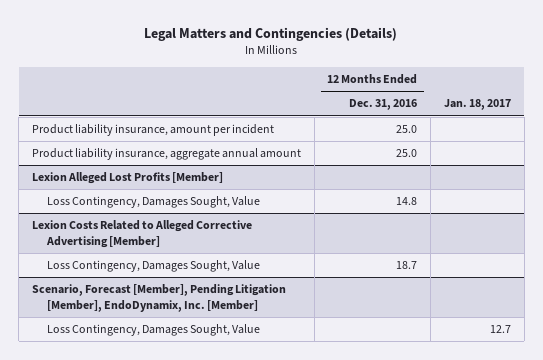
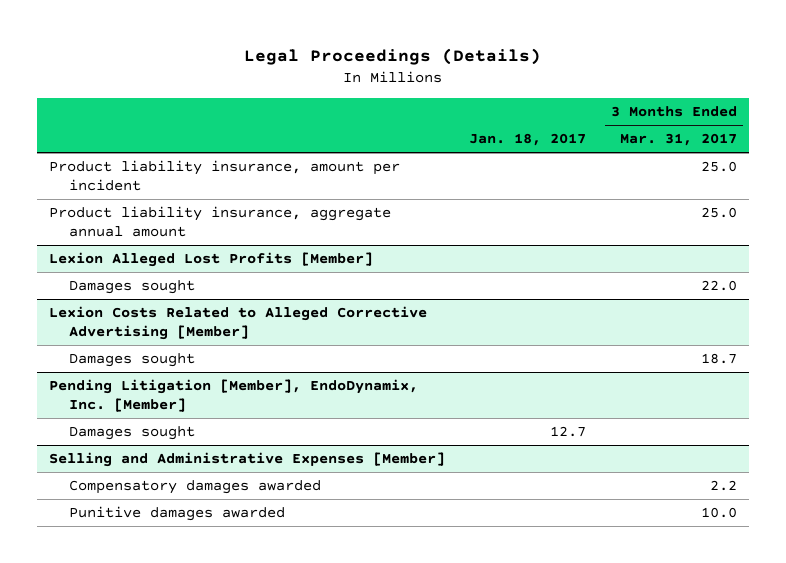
- Legal Matters and Contingencies (Details)
+ Legal Proceedings (Details)
- | 12 Months Ended Dec. 31, 2016 | Jan. 18, 2017
+ | Jan. 18, 2017 | 3 Months Ended Mar. 31, 2017
@ Lexion Alleged Lost Profits [Member]
- Loss Contingency, Damages Sought, Value | 14.8 |
+ Damages sought | | 22.0
@ Lexion Costs Related to Alleged Corrective Advertising [Member]
- Loss Contingency, Damages Sought, Value | 18.7 |
- Scenario, Forecast [Member], Pending Litigation [Member], EndoDynamix, Inc. [Member]
- Loss Contingency, Damages Sought, Value | | 12.7
@ Lexion Costs Related to Alleged Corrective Advertising [Member]
+ Damages sought | | 18.7
+ Pending Litigation [Member], EndoDynamix, Inc. [Member]
+ Damages sought | 12.7 |
+ Selling and Administrative Expenses [Member]
+ Compensatory damages awarded | | 2.2
+ Punitive damages awarded | | 10.0

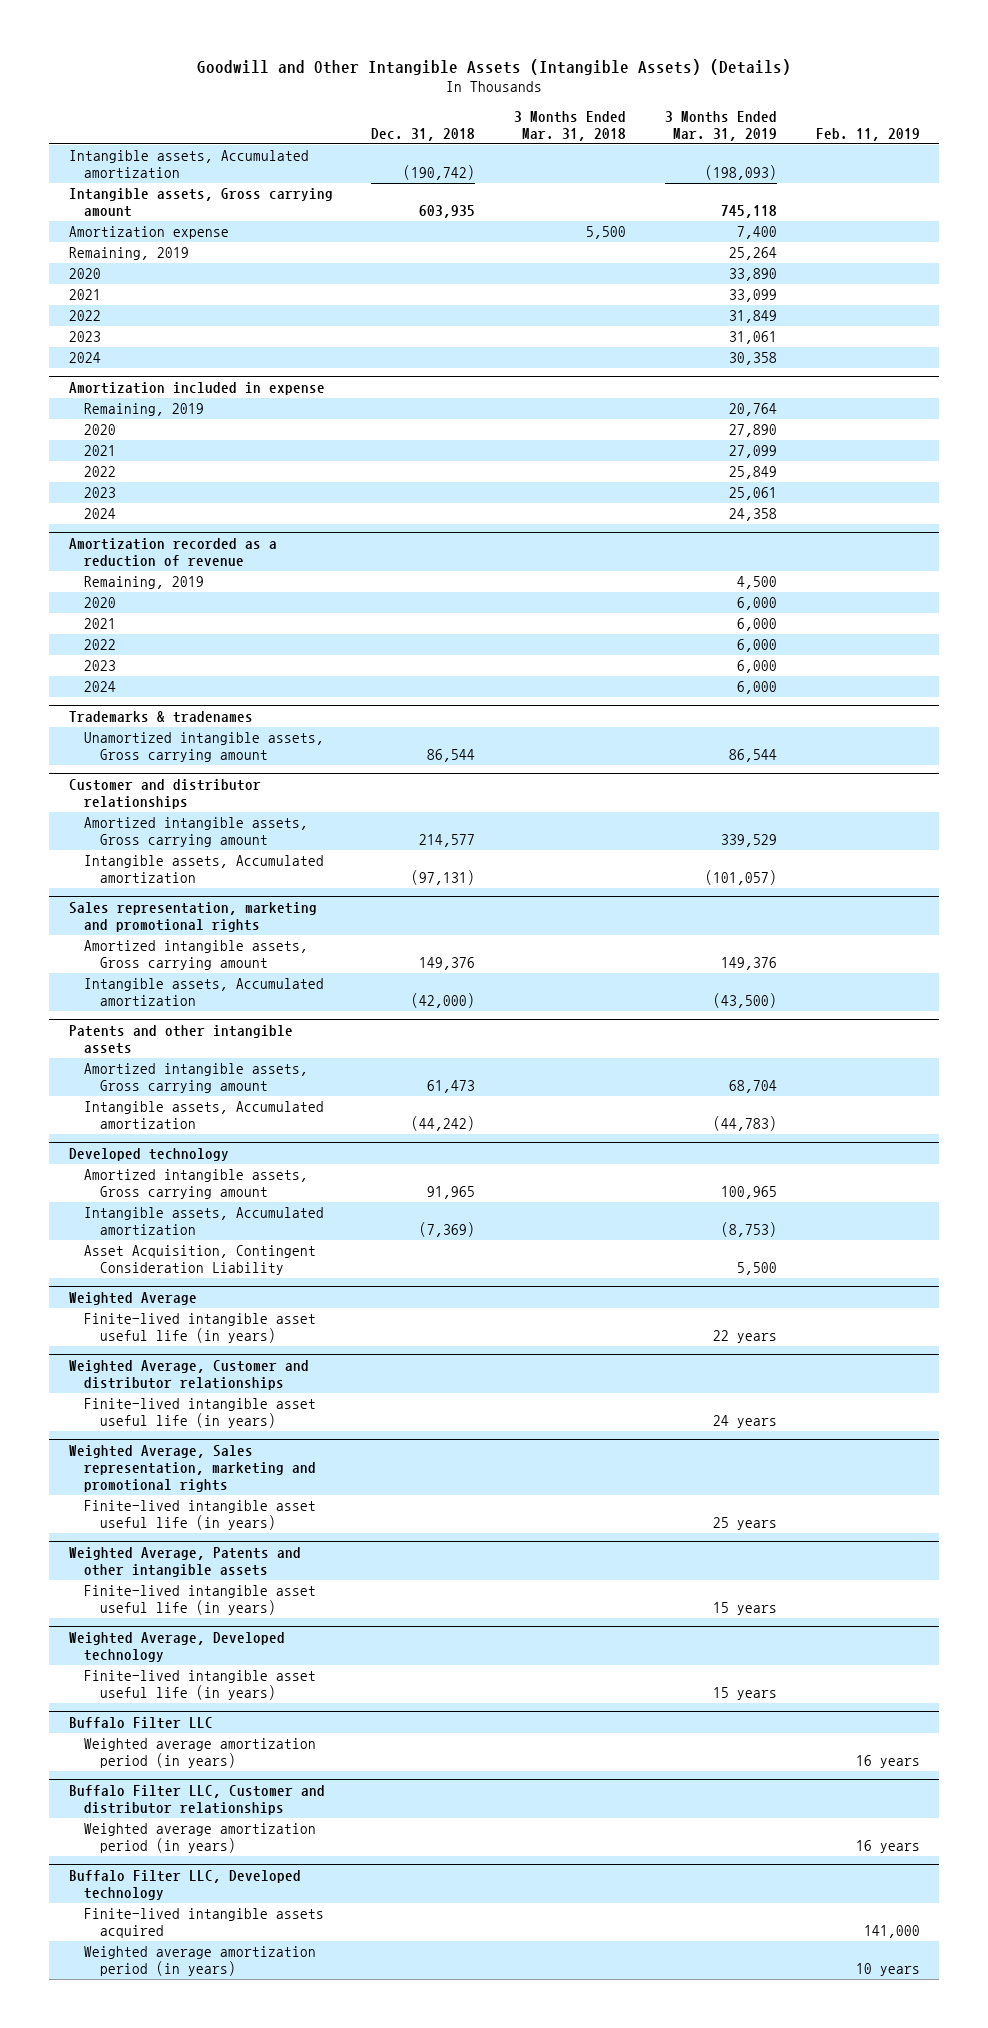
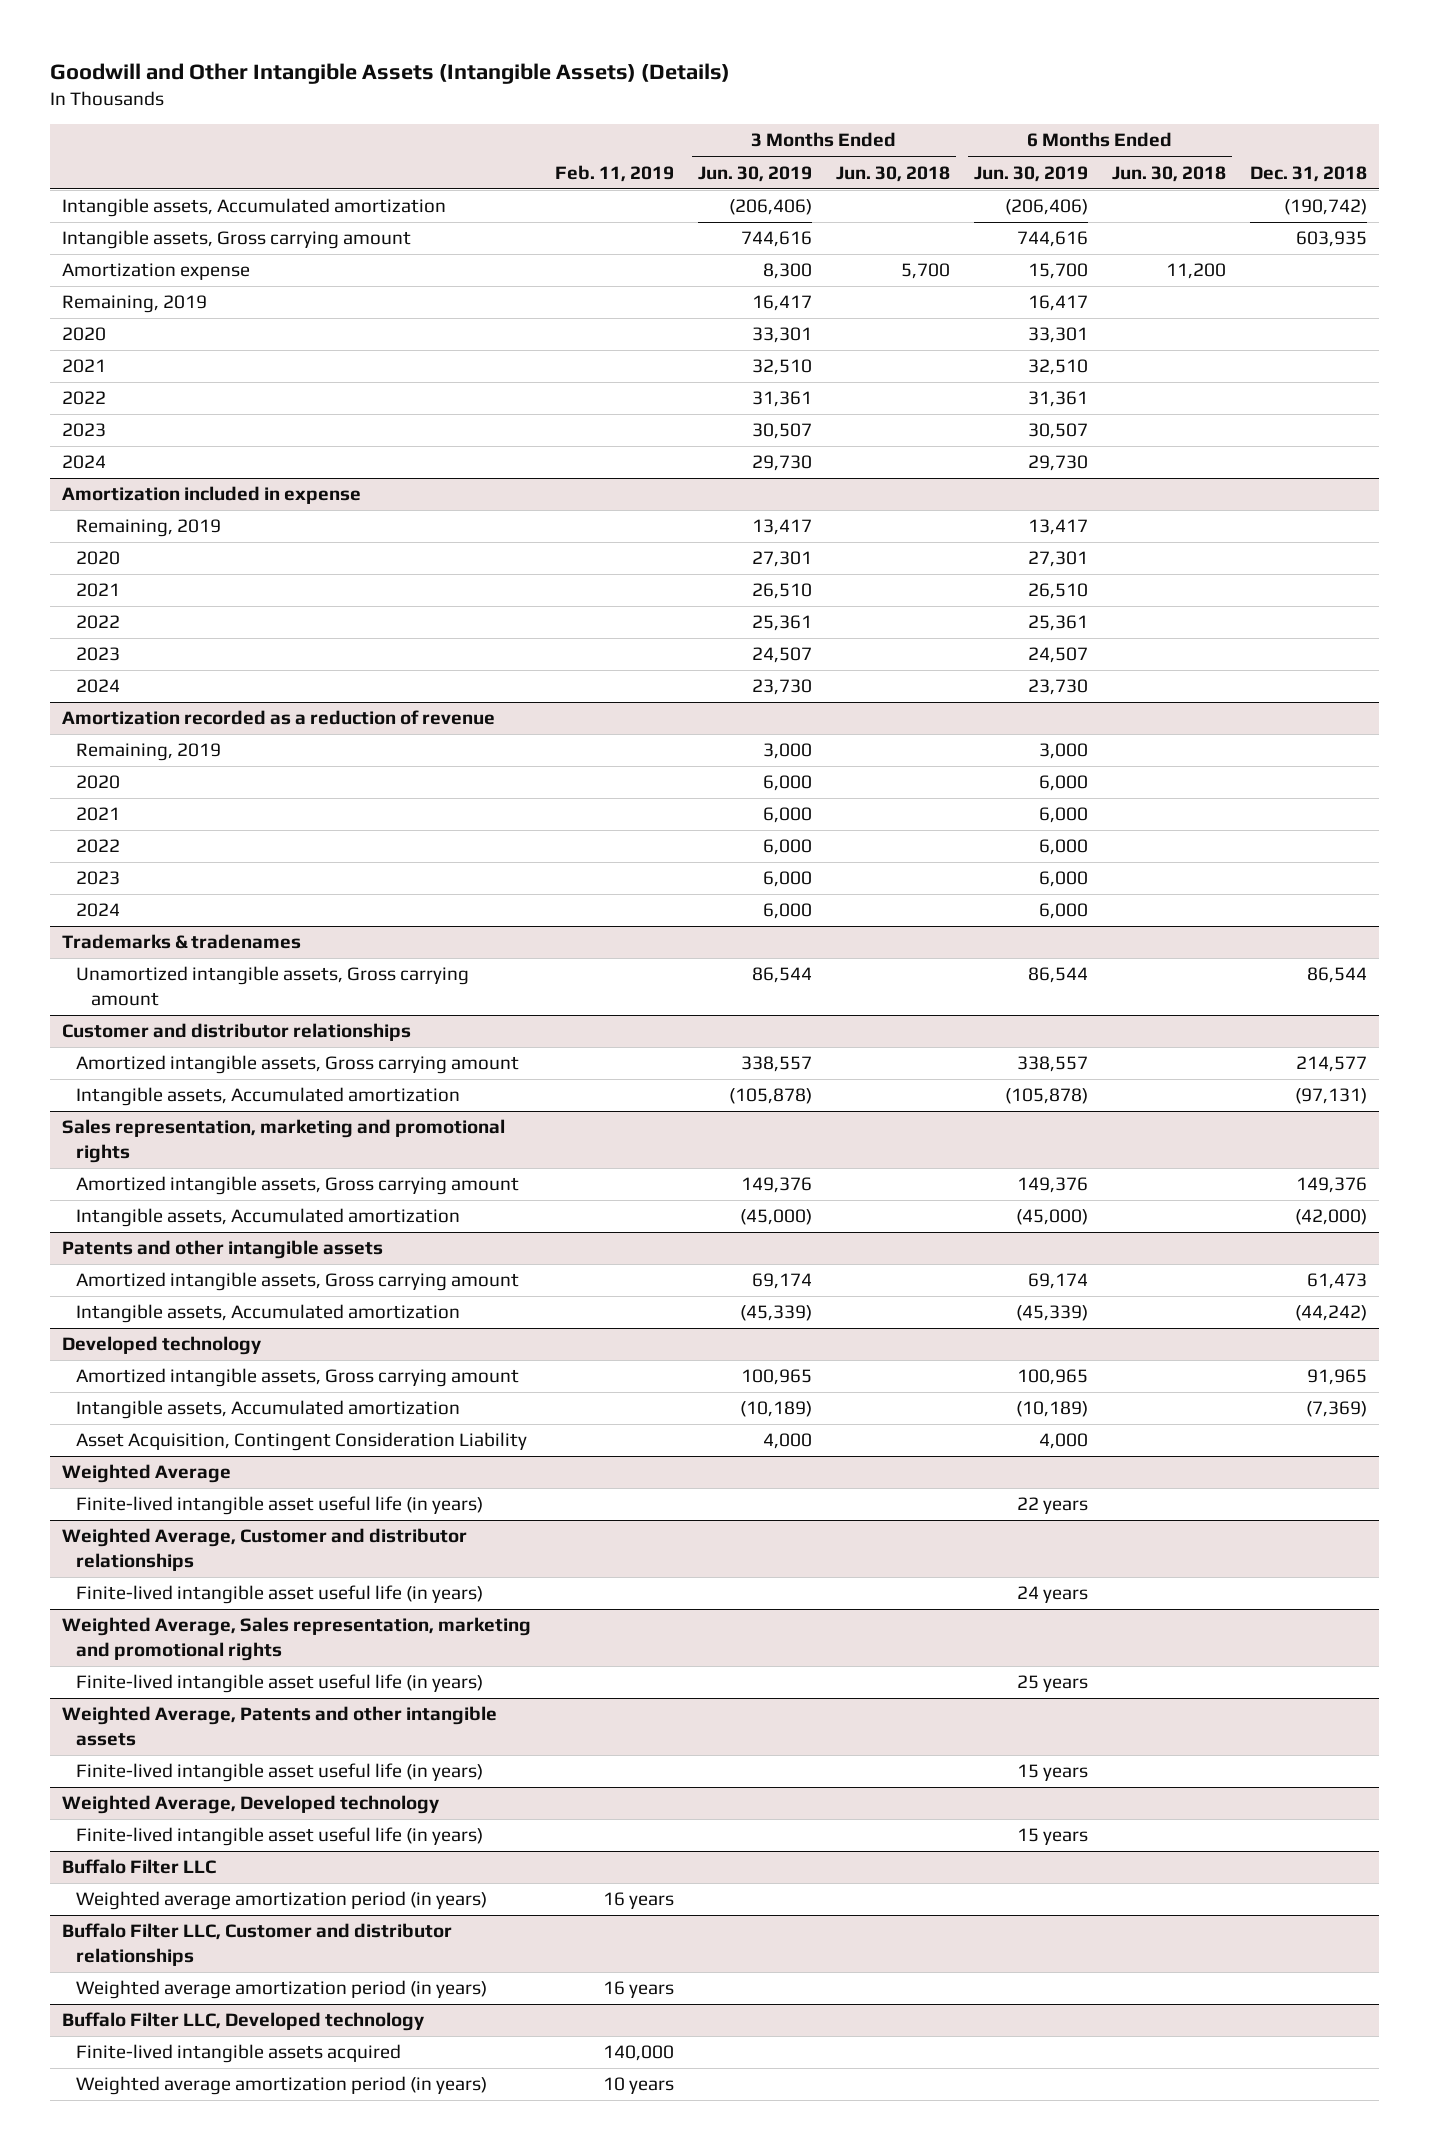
- | Dec. 31, 2018 | 3 Months Ended Mar. 31, 2018 | 3 Months Ended Mar. 31, 2019 | Feb. 11, 2019
+ | Feb. 11, 2019 | 3 Months Ended Jun. 30, 2019 | 3 Months Ended Jun. 30, 2018 | 6 Months Ended Jun. 30, 2019 | 6 Months Ended Jun. 30, 2018 | Dec. 31, 2018
@ Buffalo Filter LLC, Developed technology
- Finite-lived intangible assets acquired | | | | 141,000
+ Finite-lived intangible assets acquired | 140,000 | | | | |

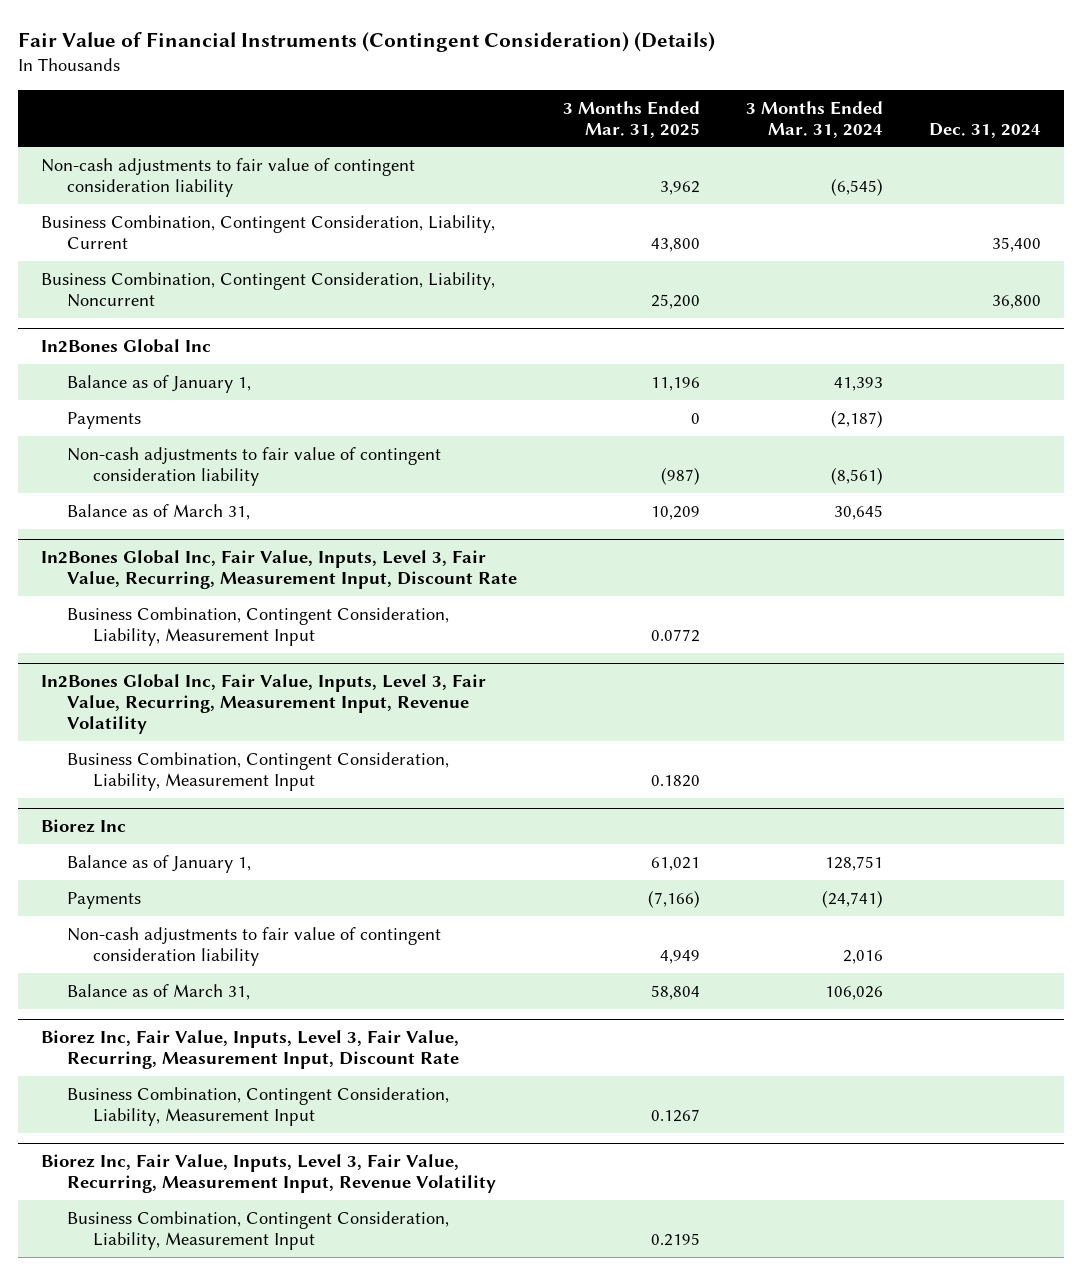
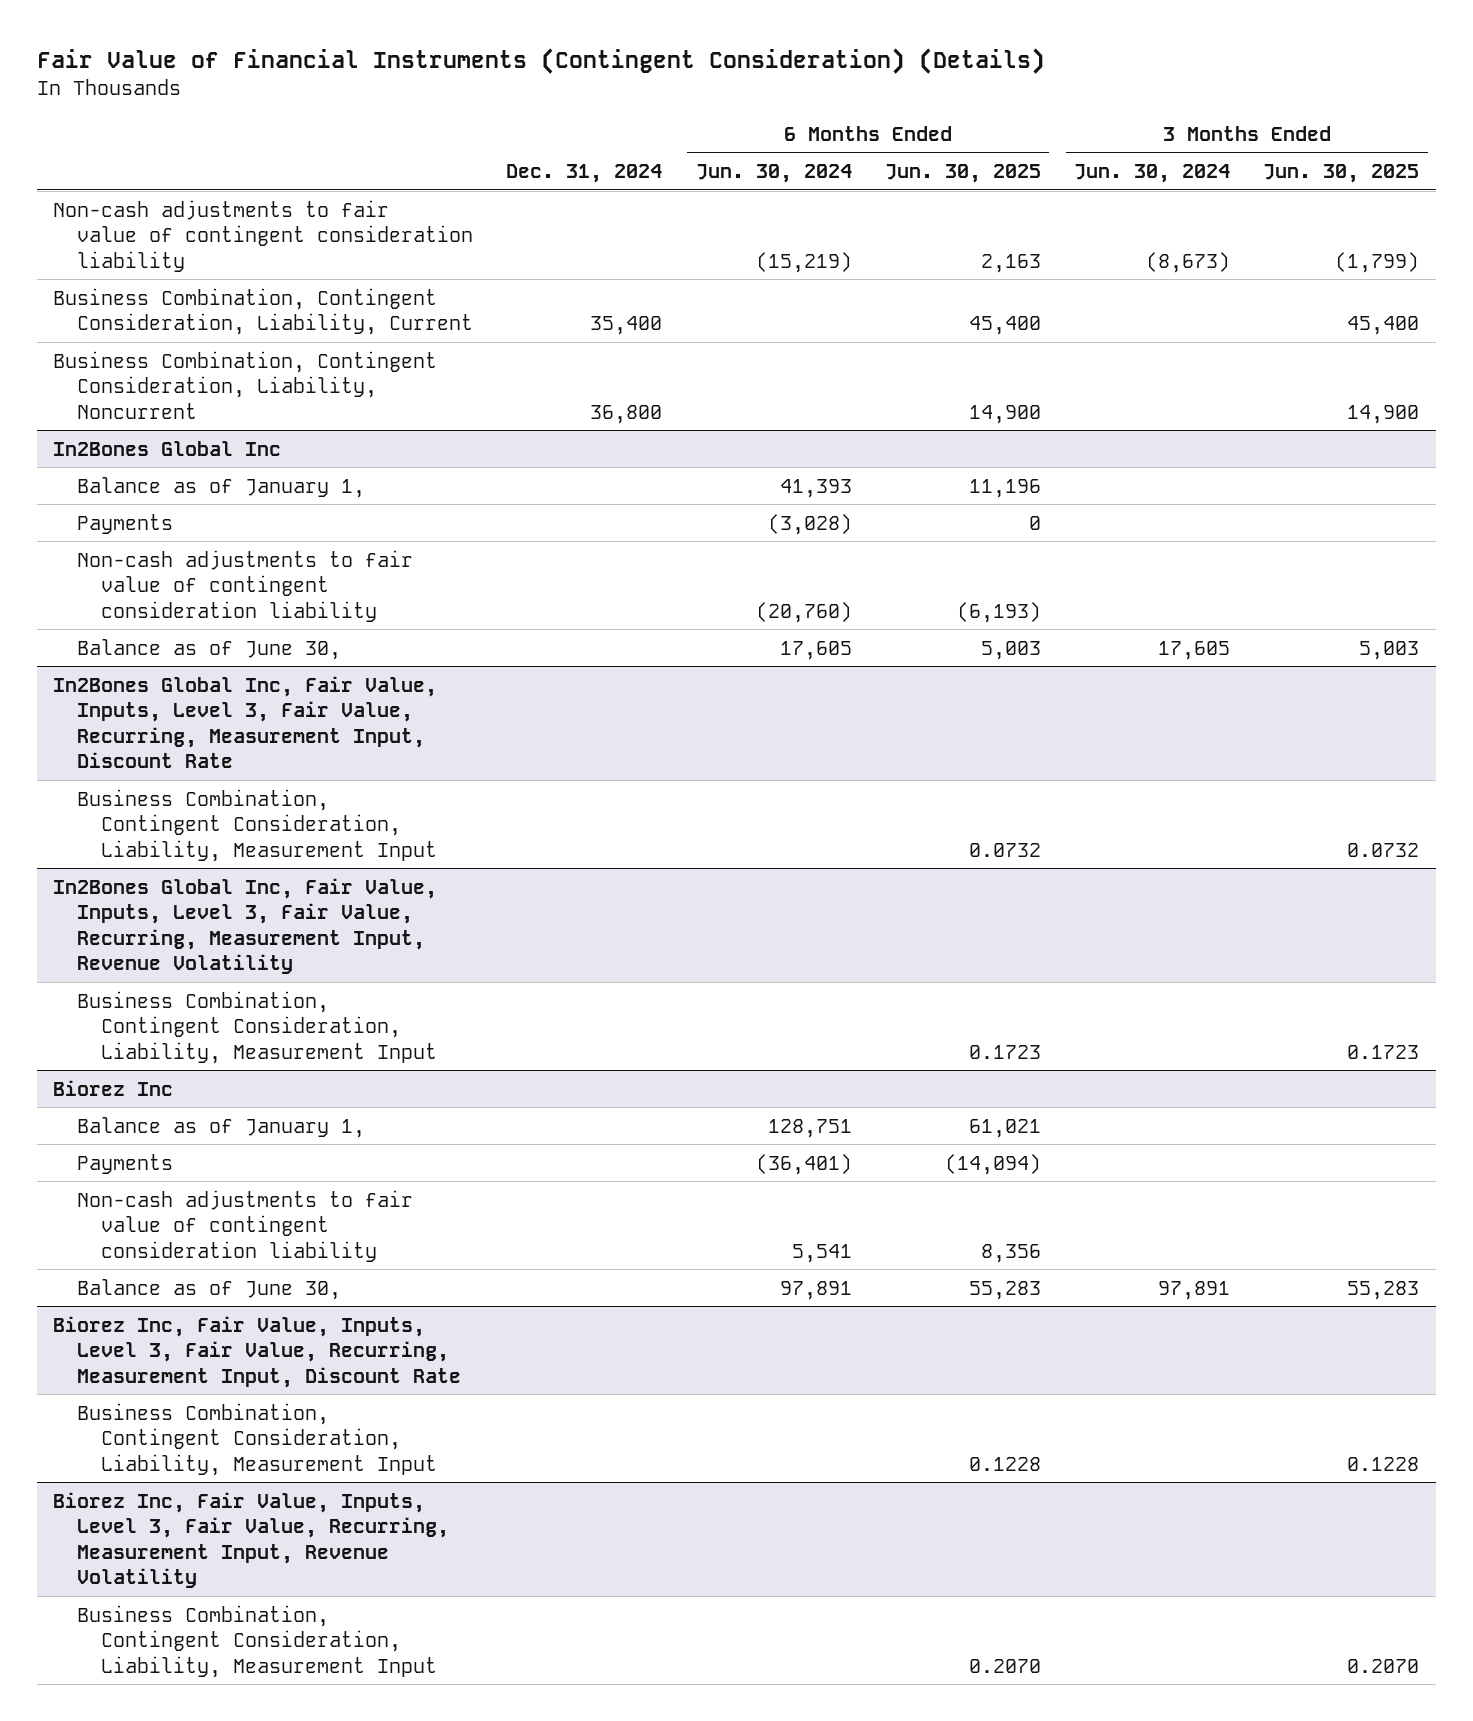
- | 3 Months Ended Mar. 31, 2025 | 3 Months Ended Mar. 31, 2024 | Dec. 31, 2024
+ | Dec. 31, 2024 | 6 Months Ended Jun. 30, 2024 | 6 Months Ended Jun. 30, 2025 | 3 Months Ended Jun. 30, 2024 | 3 Months Ended Jun. 30, 2025
@ In2Bones Global Inc
- Balance as of March 31, | 10,209 | 30,645 |
+ Balance as of June 30, | | 17,605 | 5,003 | 17,605 | 5,003
@ Biorez Inc
- Balance as of March 31, | 58,804 | 106,026 |
+ Balance as of June 30, | | 97,891 | 55,283 | 97,891 | 55,283

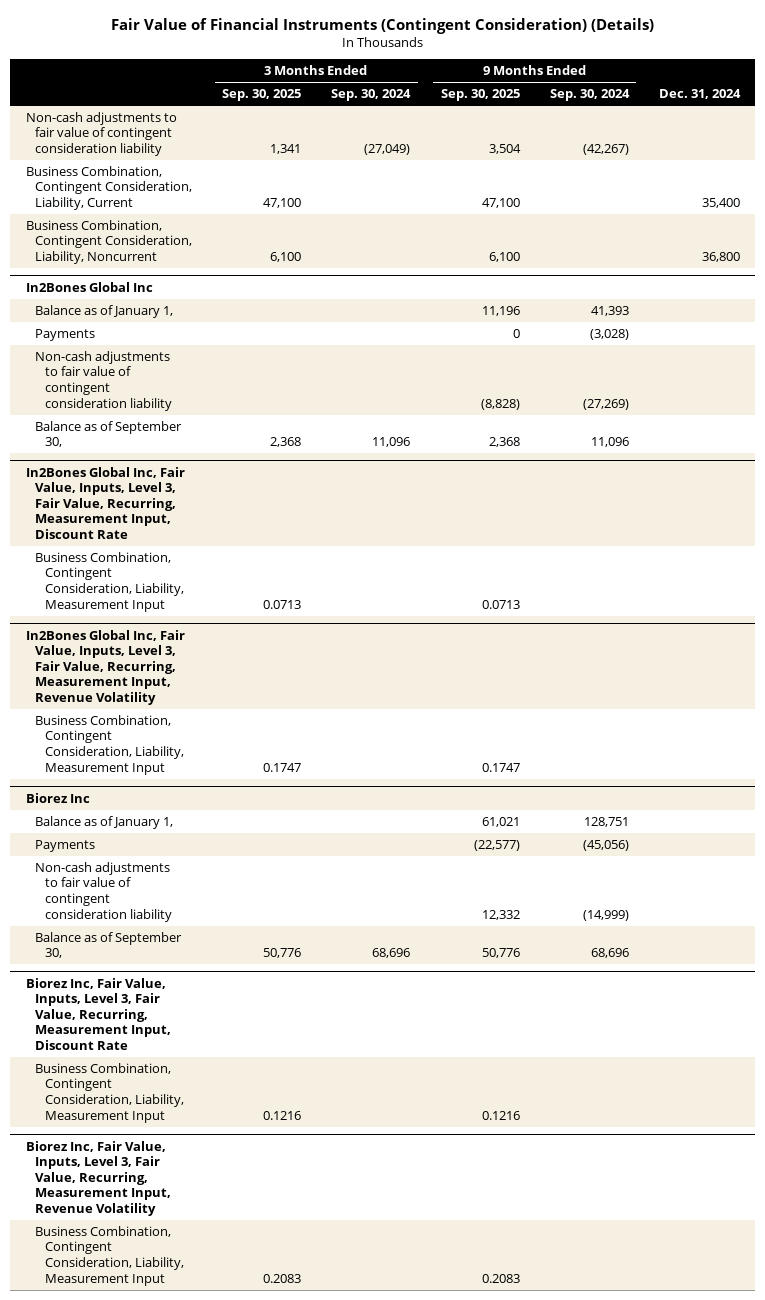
- | Dec. 31, 2024 | 6 Months Ended Jun. 30, 2024 | 6 Months Ended Jun. 30, 2025 | 3 Months Ended Jun. 30, 2024 | 3 Months Ended Jun. 30, 2025
+ | 3 Months Ended Sep. 30, 2025 | 3 Months Ended Sep. 30, 2024 | 9 Months Ended Sep. 30, 2025 | 9 Months Ended Sep. 30, 2024 | Dec. 31, 2024
@ In2Bones Global Inc
- Balance as of June 30, | | 17,605 | 5,003 | 17,605 | 5,003
+ Balance as of September 30, | 2,368 | 11,096 | 2,368 | 11,096 |
@ Biorez Inc
- Balance as of June 30, | | 97,891 | 55,283 | 97,891 | 55,283
+ Balance as of September 30, | 50,776 | 68,696 | 50,776 | 68,696 |

